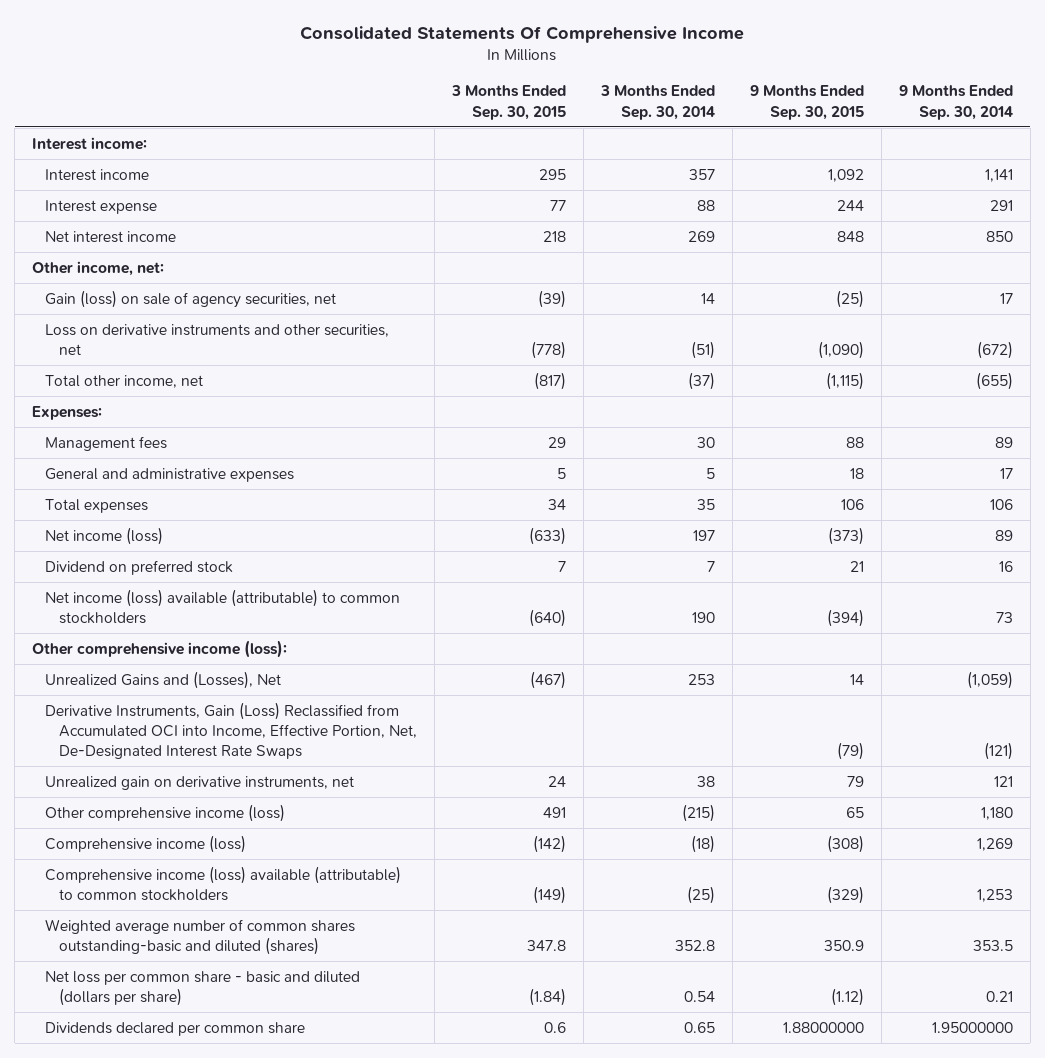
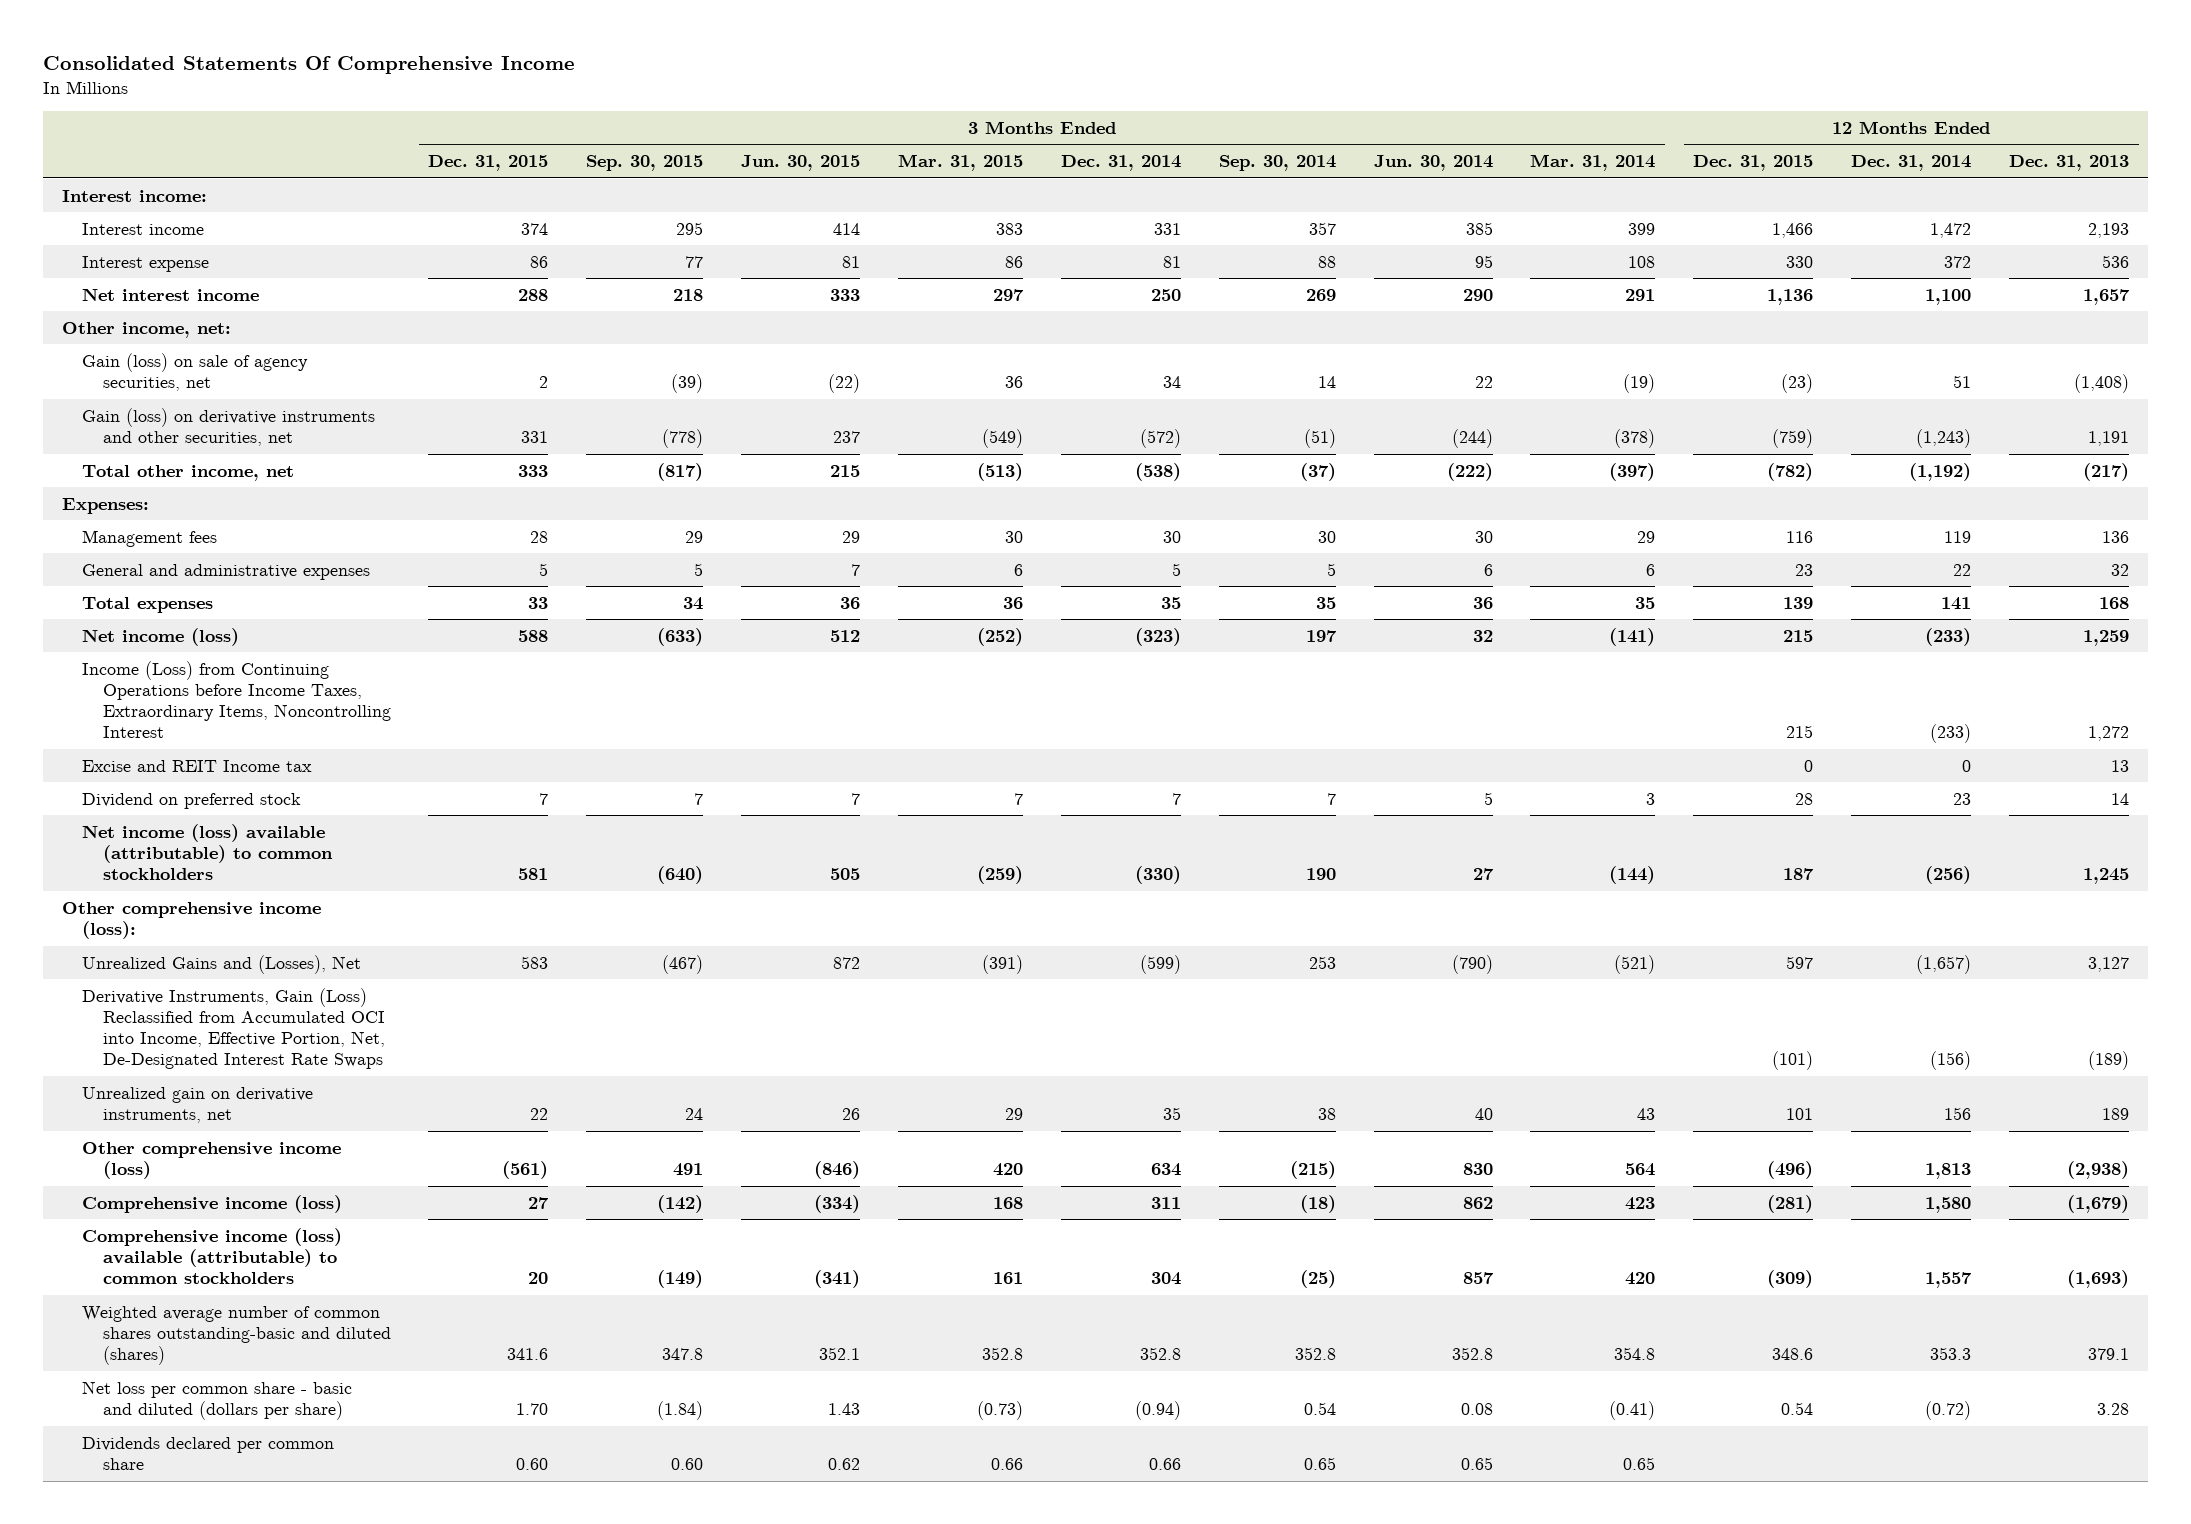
- | 3 Months Ended Sep. 30, 2015 | 3 Months Ended Sep. 30, 2014 | 9 Months Ended Sep. 30, 2015 | 9 Months Ended Sep. 30, 2014
+ | 3 Months Ended Dec. 31, 2015 | 3 Months Ended Sep. 30, 2015 | 3 Months Ended Jun. 30, 2015 | 3 Months Ended Mar. 31, 2015 | 3 Months Ended Dec. 31, 2014 | 3 Months Ended Sep. 30, 2014 | 3 Months Ended Jun. 30, 2014 | 3 Months Ended Mar. 31, 2014 | 12 Months Ended Dec. 31, 2015 | 12 Months Ended Dec. 31, 2014 | 12 Months Ended Dec. 31, 2013
- Loss on derivative instruments and other securities, net | (778) | (51) | (1,090) | (672)
+ Gain (loss) on derivative instruments and other securities, net | 331 | (778) | 237 | (549) | (572) | (51) | (244) | (378) | (759) | (1,243) | 1,191
+ Income (Loss) from Continuing Operations before Income Taxes, Extraordinary Items, Noncontrolling Interest | | | | | | | | | 215 | (233) | 1,272
+ Excise and REIT Income tax | | | | | | | | | 0 | 0 | 13
- Dividends declared per common share | 0.6 | 0.65 | 1.88000000 | 1.95000000
+ Dividends declared per common share | 0.60 | 0.60 | 0.62 | 0.66 | 0.66 | 0.65 | 0.65 | 0.65 | | |

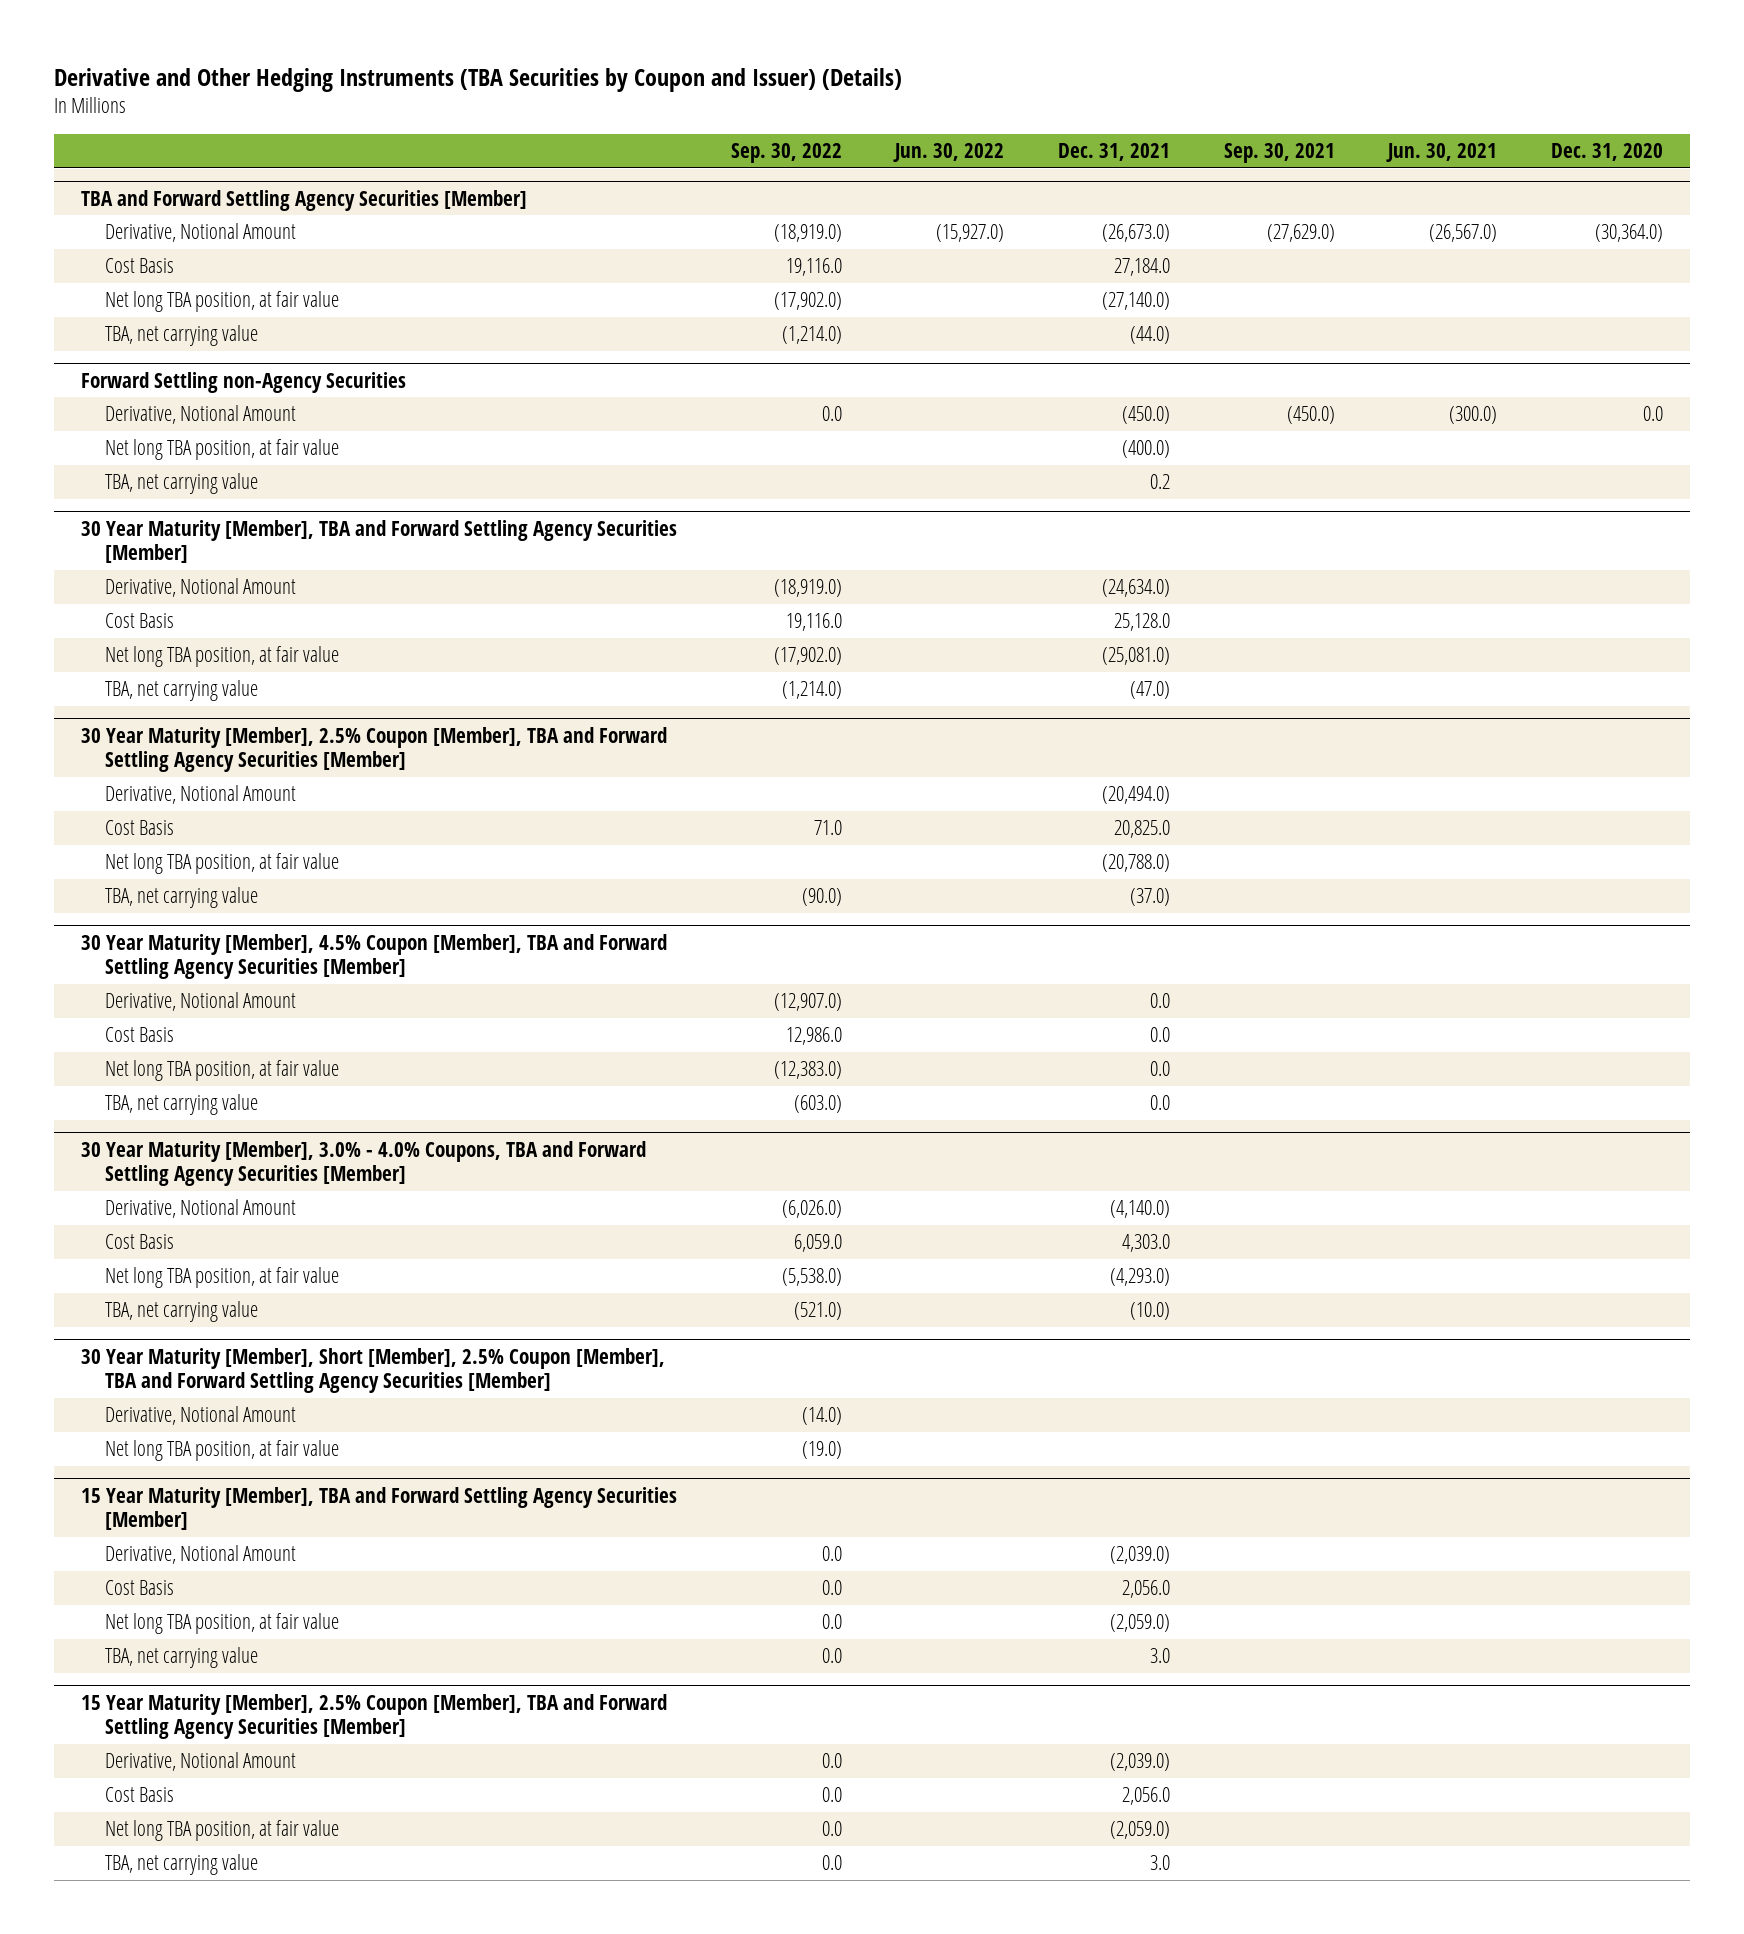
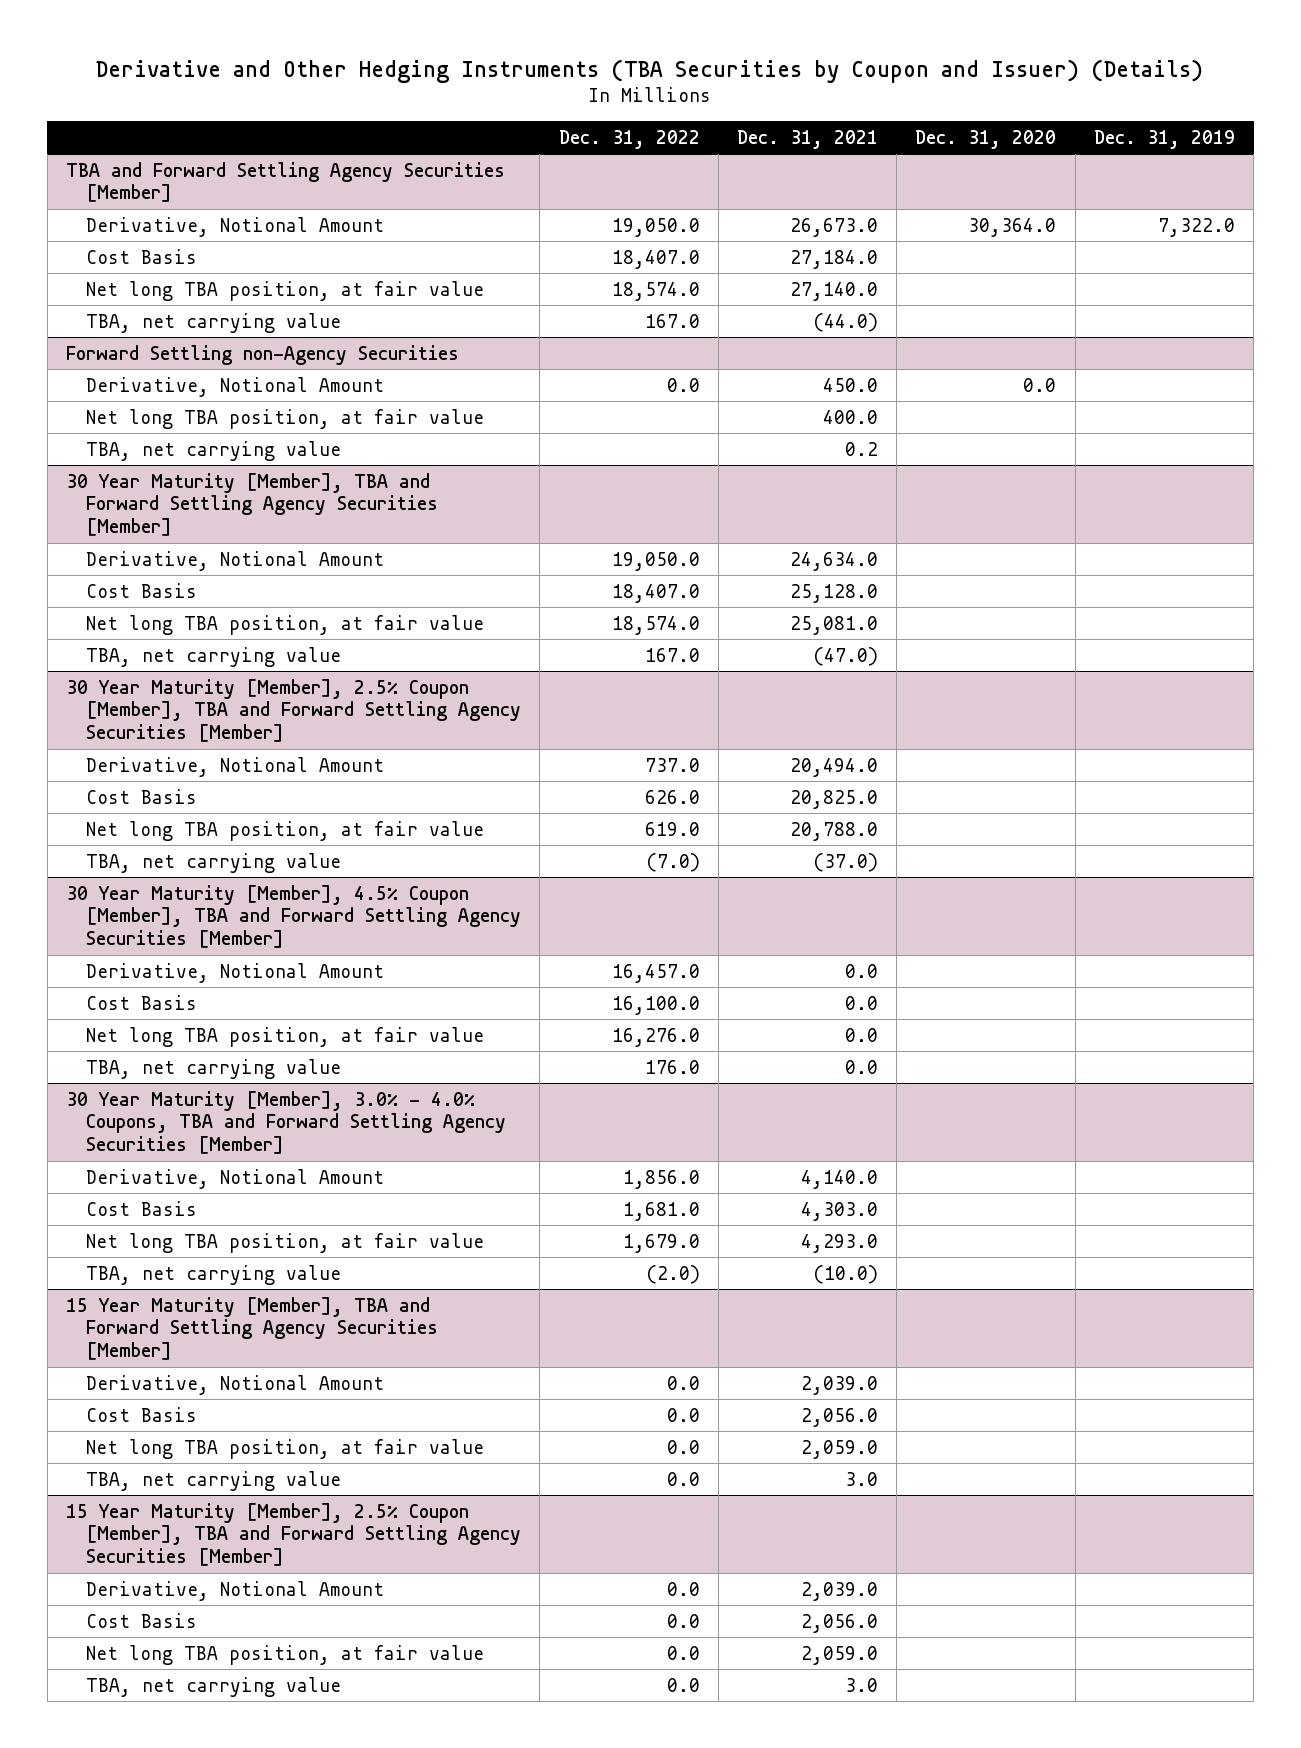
- | Sep. 30, 2022 | Jun. 30, 2022 | Dec. 31, 2021 | Sep. 30, 2021 | Jun. 30, 2021 | Dec. 31, 2020
+ | Dec. 31, 2022 | Dec. 31, 2021 | Dec. 31, 2020 | Dec. 31, 2019
@ TBA and Forward Settling Agency Securities [Member]
- Derivative, Notional Amount | (18,919.0) | (15,927.0) | (26,673.0) | (27,629.0) | (26,567.0) | (30,364.0)
+ Derivative, Notional Amount | 19,050.0 | 26,673.0 | 30,364.0 | 7,322.0
- Net long TBA position, at fair value | (17,902.0) | | (27,140.0) | | |
+ Net long TBA position, at fair value | 18,574.0 | 27,140.0 | |
@ Forward Settling non-Agency Securities
- Derivative, Notional Amount | 0.0 | | (450.0) | (450.0) | (300.0) | 0.0
- Net long TBA position, at fair value | | | (400.0) | | |
+ Derivative, Notional Amount | 0.0 | 450.0 | 0.0 |
+ Net long TBA position, at fair value | | 400.0 | |
@ 30 Year Maturity [Member], TBA and Forward Settling Agency Securities [Member]
- Derivative, Notional Amount | (18,919.0) | | (24,634.0) | | |
+ Derivative, Notional Amount | 19,050.0 | 24,634.0 | |
- Net long TBA position, at fair value | (17,902.0) | | (25,081.0) | | |
+ Net long TBA position, at fair value | 18,574.0 | 25,081.0 | |
@ 30 Year Maturity [Member], 2.5% Coupon [Member], TBA and Forward Settling Agency Securities [Member]
- Derivative, Notional Amount | | | (20,494.0) | | |
+ Derivative, Notional Amount | 737.0 | 20,494.0 | |
- Net long TBA position, at fair value | | | (20,788.0) | | |
+ Net long TBA position, at fair value | 619.0 | 20,788.0 | |
@ 30 Year Maturity [Member], 3.0% - 4.0% Coupons, TBA and Forward Settling Agency Securities [Member]
- Derivative, Notional Amount | (6,026.0) | | (4,140.0) | | |
+ Derivative, Notional Amount | 1,856.0 | 4,140.0 | |
- Net long TBA position, at fair value | (5,538.0) | | (4,293.0) | | |
+ Net long TBA position, at fair value | 1,679.0 | 4,293.0 | |
- 30 Year Maturity [Member], Short [Member], 2.5% Coupon [Member], TBA and Forward Settling Agency Securities [Member]
- Derivative, Notional Amount | (14.0) | | | | |
- Net long TBA position, at fair value | (19.0) | | | | |
@ 15 Year Maturity [Member], TBA and Forward Settling Agency Securities [Member]
- Derivative, Notional Amount | 0.0 | | (2,039.0) | | |
+ Derivative, Notional Amount | 0.0 | 2,039.0 | |
- Net long TBA position, at fair value | 0.0 | | (2,059.0) | | |
+ Net long TBA position, at fair value | 0.0 | 2,059.0 | |
@ 15 Year Maturity [Member], 2.5% Coupon [Member], TBA and Forward Settling Agency Securities [Member]
- Derivative, Notional Amount | 0.0 | | (2,039.0) | | |
+ Derivative, Notional Amount | 0.0 | 2,039.0 | |
- Net long TBA position, at fair value | 0.0 | | (2,059.0) | | |
+ Net long TBA position, at fair value | 0.0 | 2,059.0 | |

